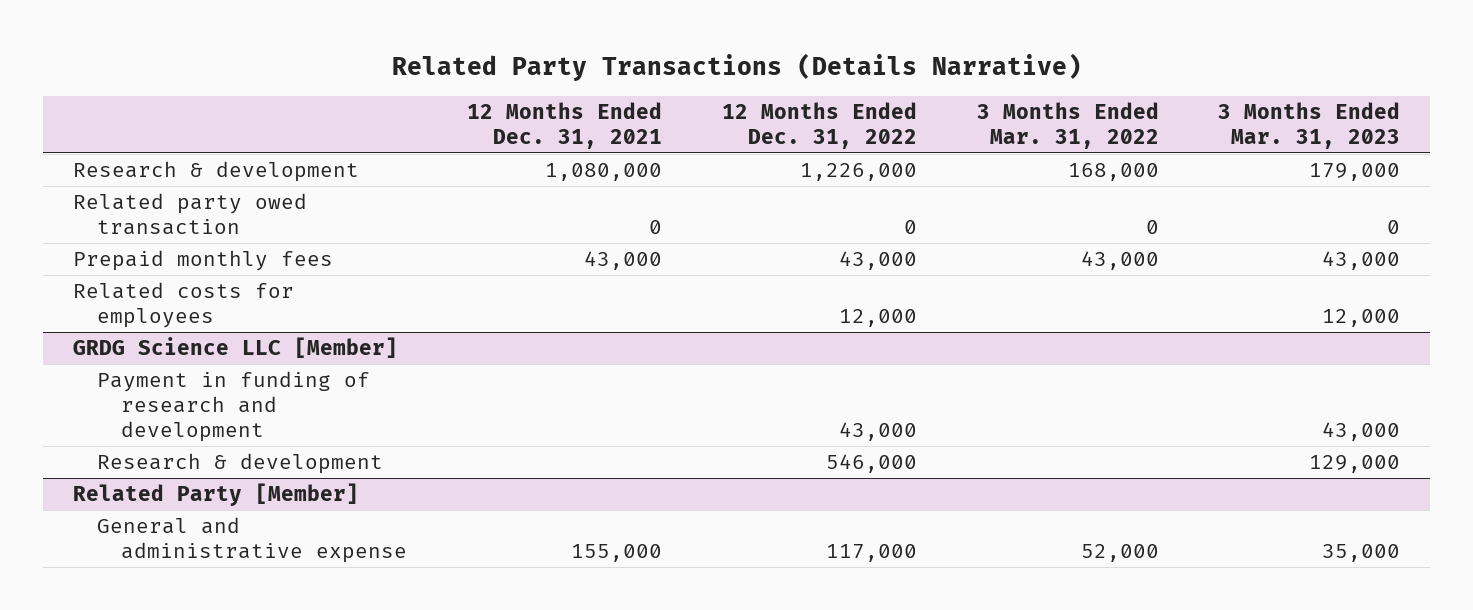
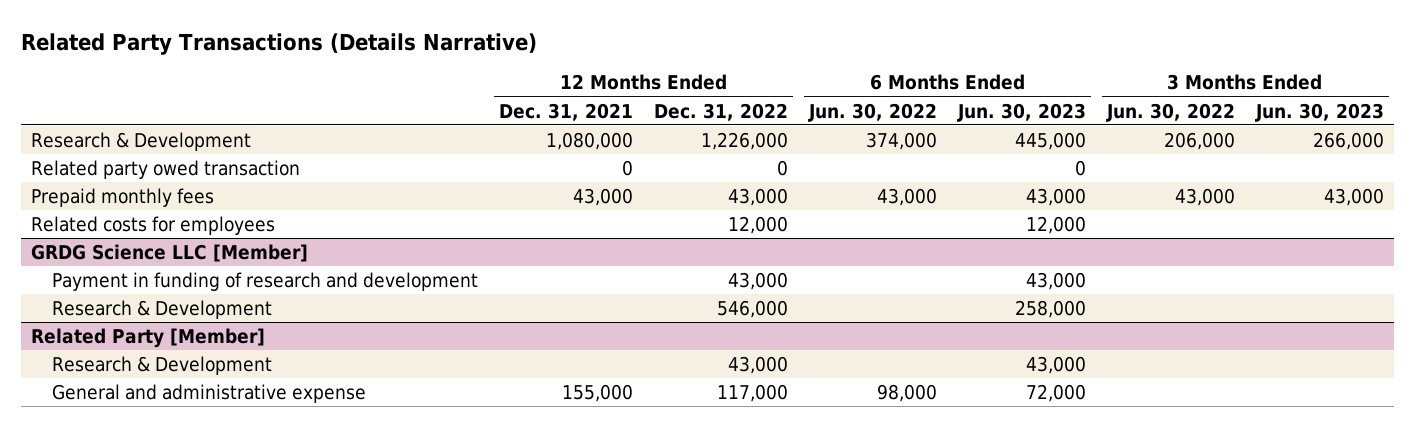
- | 12 Months Ended Dec. 31, 2021 | 12 Months Ended Dec. 31, 2022 | 3 Months Ended Mar. 31, 2022 | 3 Months Ended Mar. 31, 2023
+ | 12 Months Ended Dec. 31, 2021 | 12 Months Ended Dec. 31, 2022 | 6 Months Ended Jun. 30, 2022 | 6 Months Ended Jun. 30, 2023 | 3 Months Ended Jun. 30, 2022 | 3 Months Ended Jun. 30, 2023
- Research & development | 1,080,000 | 1,226,000 | 168,000 | 179,000
+ Research & Development | 1,080,000 | 1,226,000 | 374,000 | 445,000 | 206,000 | 266,000
@ GRDG Science LLC [Member]
- Research & development | | 546,000 | | 129,000
+ Research & Development | | 546,000 | | 258,000 | |
@ Related Party [Member]
+ Research & Development | | 43,000 | | 43,000 | |

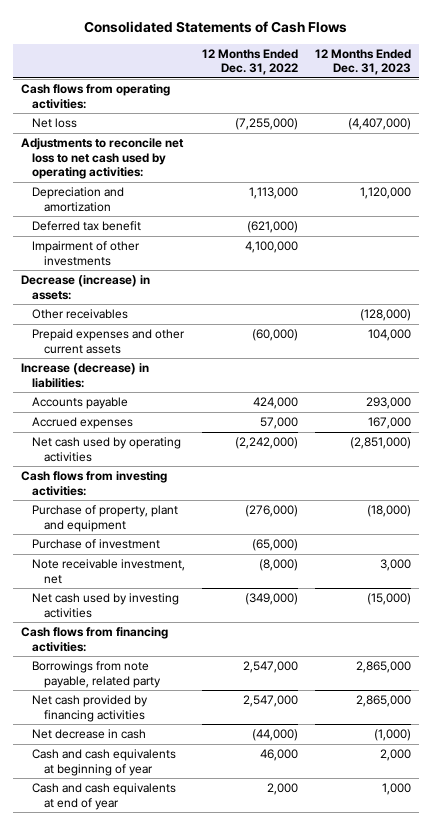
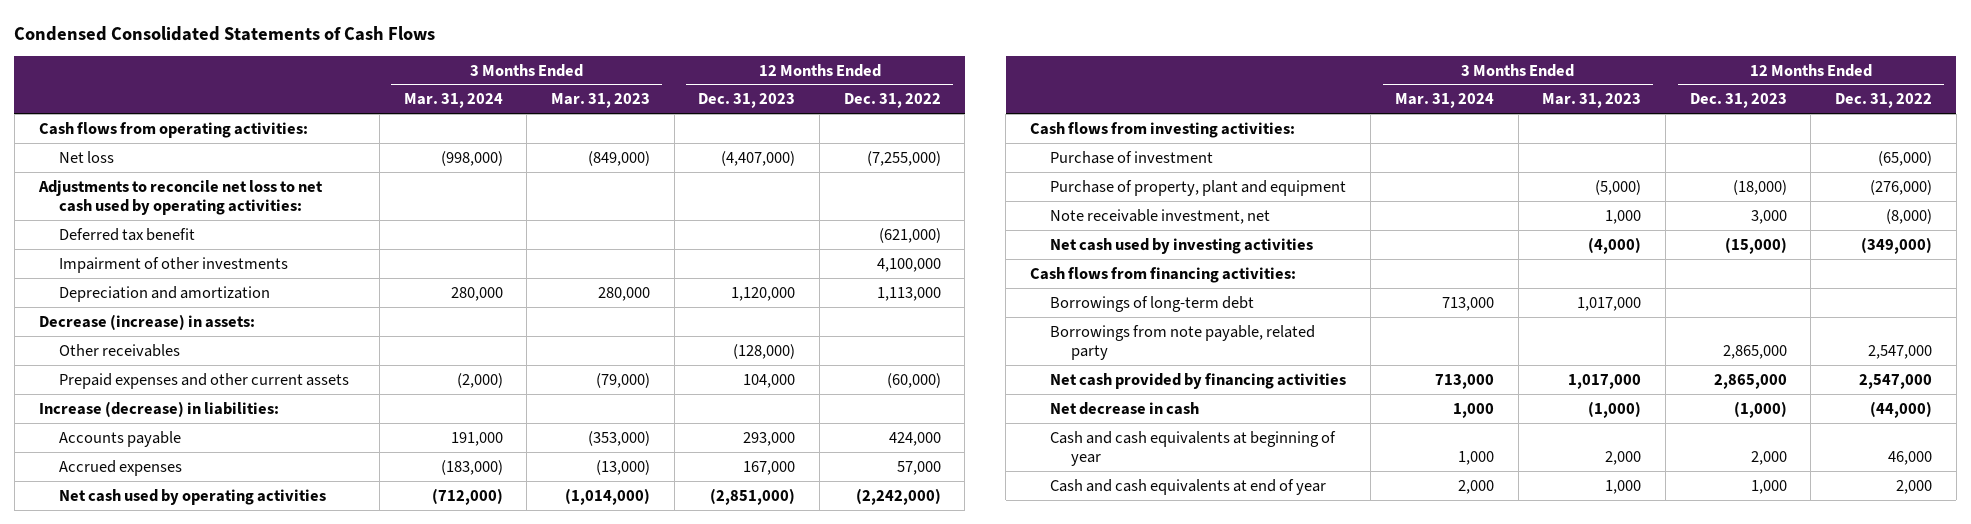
- Consolidated Statements of Cash Flows
+ Condensed Consolidated Statements of Cash Flows
- | 12 Months Ended Dec. 31, 2022 | 12 Months Ended Dec. 31, 2023
+ | 3 Months Ended Mar. 31, 2024 | 3 Months Ended Mar. 31, 2023 | 12 Months Ended Dec. 31, 2023 | 12 Months Ended Dec. 31, 2022
moved down: Depreciation and amortization | 280,000 | 280,000 | 1,120,000 | 1,113,000
moved down: Purchase of property, plant and equipment | | (5,000) | (18,000) | (276,000)
+ Borrowings of long-term debt | 713,000 | 1,017,000 | |

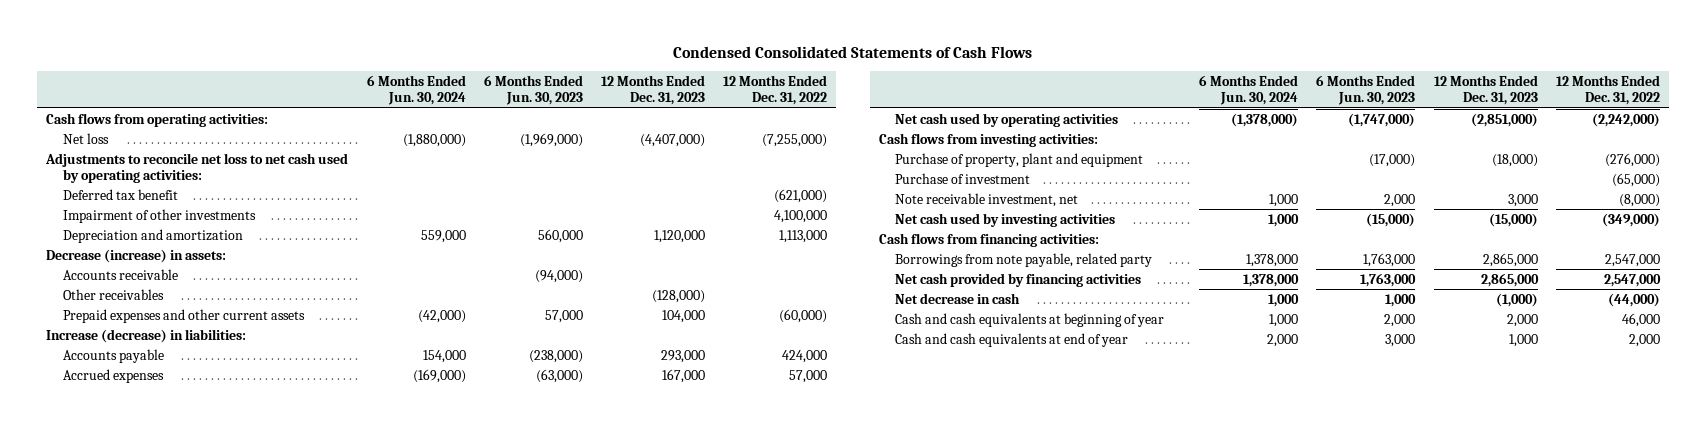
- | 3 Months Ended Mar. 31, 2024 | 3 Months Ended Mar. 31, 2023 | 12 Months Ended Dec. 31, 2023 | 12 Months Ended Dec. 31, 2022
+ | 6 Months Ended Jun. 30, 2024 | 6 Months Ended Jun. 30, 2023 | 12 Months Ended Dec. 31, 2023 | 12 Months Ended Dec. 31, 2022
+ Accounts receivable | | (94,000) | |
moved down: Purchase of investment | | | | (65,000)
- Borrowings of long-term debt | 713,000 | 1,017,000 | |

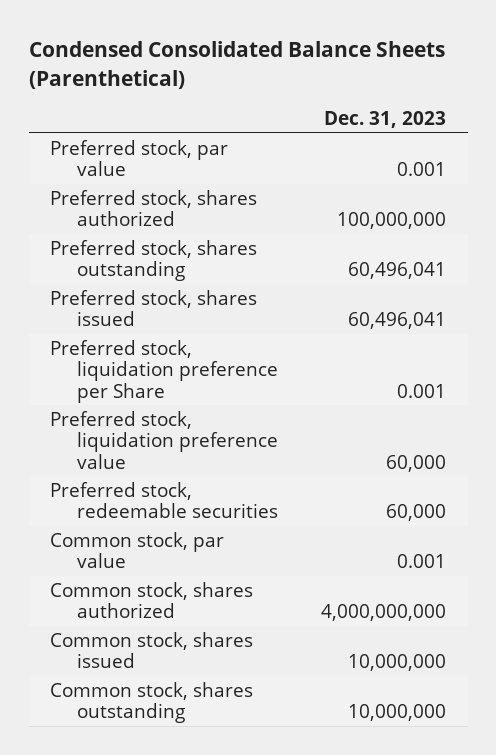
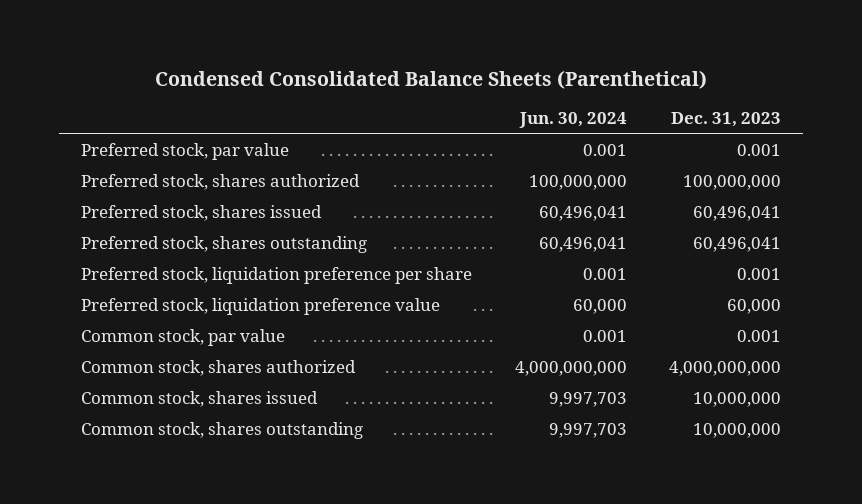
- | Dec. 31, 2023
+ | Jun. 30, 2024 | Dec. 31, 2023
- Preferred stock, liquidation preference per Share | 0.001
moved down: Preferred stock, shares outstanding | 60,496,041 | 60,496,041
+ Preferred stock, liquidation preference per share | 0.001 | 0.001
- Preferred stock, redeemable securities | 60,000

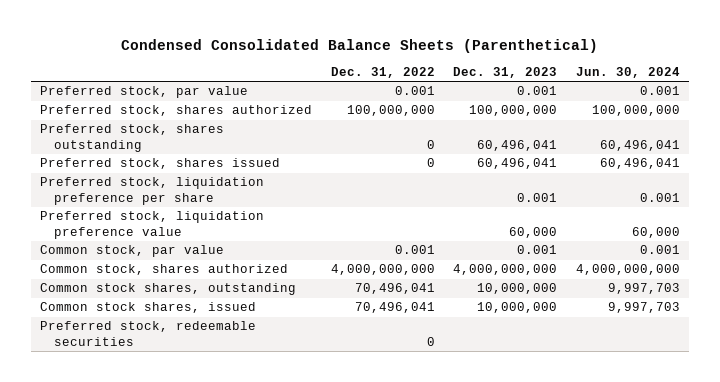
- | Jun. 30, 2024 | Dec. 31, 2023
+ | Dec. 31, 2022 | Dec. 31, 2023 | Jun. 30, 2024
moved down: Preferred stock, shares issued | 0 | 60,496,041 | 60,496,041
- Common stock, shares issued | 9,997,703 | 10,000,000
- Common stock, shares outstanding | 9,997,703 | 10,000,000
+ Common stock shares, outstanding | 70,496,041 | 10,000,000 | 9,997,703
+ Common stock shares, issued | 70,496,041 | 10,000,000 | 9,997,703
+ Preferred stock, redeemable securities | 0 | |

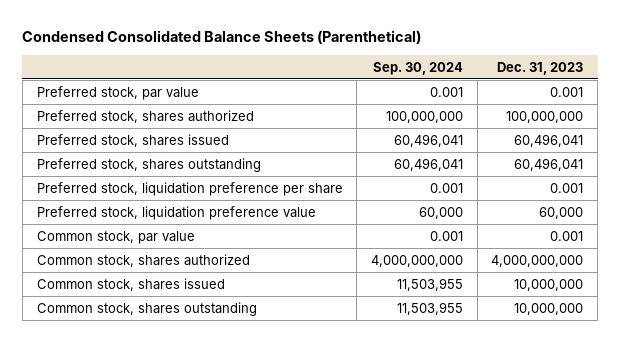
- | Dec. 31, 2022 | Dec. 31, 2023 | Jun. 30, 2024
+ | Sep. 30, 2024 | Dec. 31, 2023
moved down: Preferred stock, shares outstanding | 60,496,041 | 60,496,041
- Common stock shares, outstanding | 70,496,041 | 10,000,000 | 9,997,703
- Common stock shares, issued | 70,496,041 | 10,000,000 | 9,997,703
- Preferred stock, redeemable securities | 0 | |
+ Common stock, shares issued | 11,503,955 | 10,000,000
+ Common stock, shares outstanding | 11,503,955 | 10,000,000

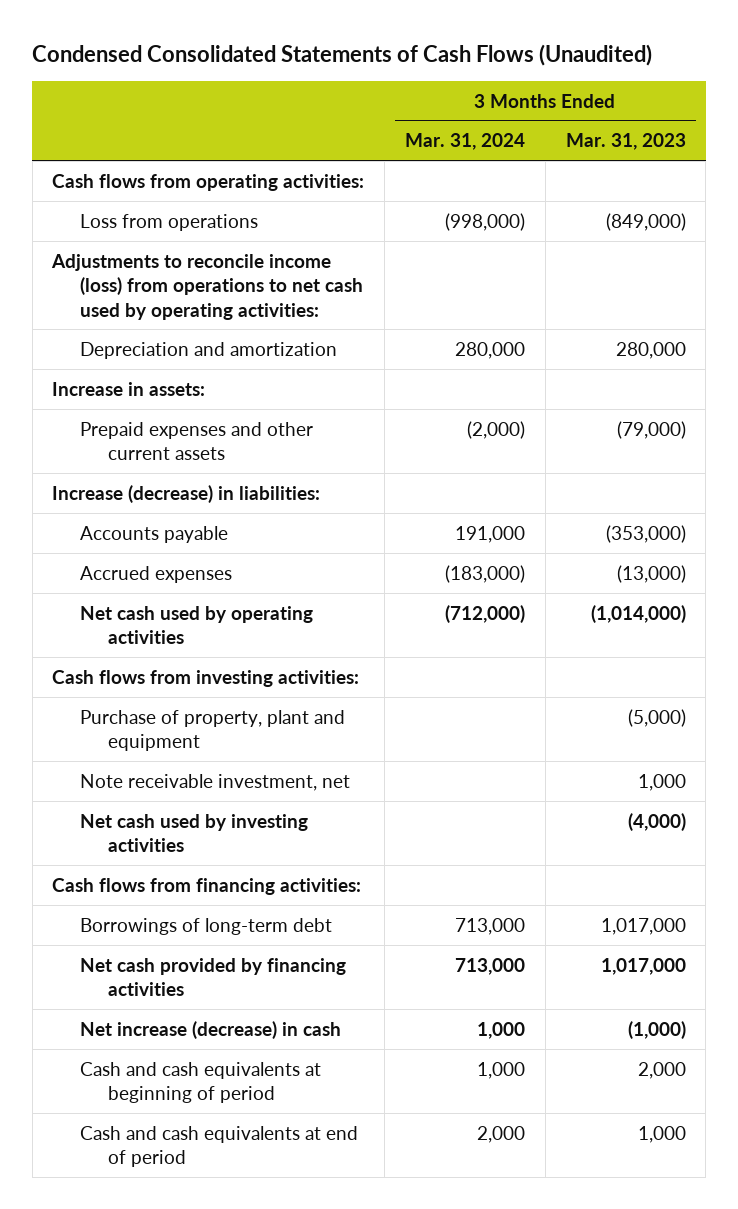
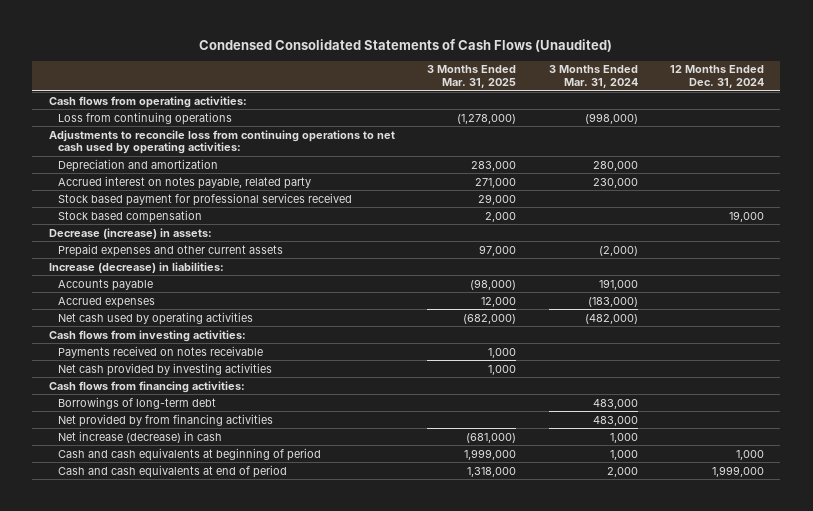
- | 3 Months Ended Mar. 31, 2024 | 3 Months Ended Mar. 31, 2023
+ | 3 Months Ended Mar. 31, 2025 | 3 Months Ended Mar. 31, 2024 | 12 Months Ended Dec. 31, 2024
- Loss from operations | (998,000) | (849,000)
- Adjustments to reconcile income (loss) from operations to net cash used by operating activities:
+ Loss from continuing operations | (1,278,000) | (998,000) |
+ Adjustments to reconcile loss from continuing operations to net cash used by operating activities:
- Increase in assets:
+ Accrued interest on notes payable, related party | 271,000 | 230,000 |
+ Stock based payment for professional services received | 29,000 | |
+ Stock based compensation | 2,000 | | 19,000
+ Decrease (increase) in assets:
- Net cash used by operating activities | (712,000) | (1,014,000)
+ Net cash used by operating activities | (682,000) | (482,000) |
- Purchase of property, plant and equipment | | (5,000)
- Note receivable investment, net | | 1,000
- Net cash used by investing activities | | (4,000)
+ Payments received on notes receivable | 1,000 | |
+ Net cash provided by investing activities | 1,000 | |
- Borrowings of long-term debt | 713,000 | 1,017,000
- Net cash provided by financing activities | 713,000 | 1,017,000
+ Borrowings of long-term debt | | 483,000 |
+ Net provided by from financing activities | | 483,000 |

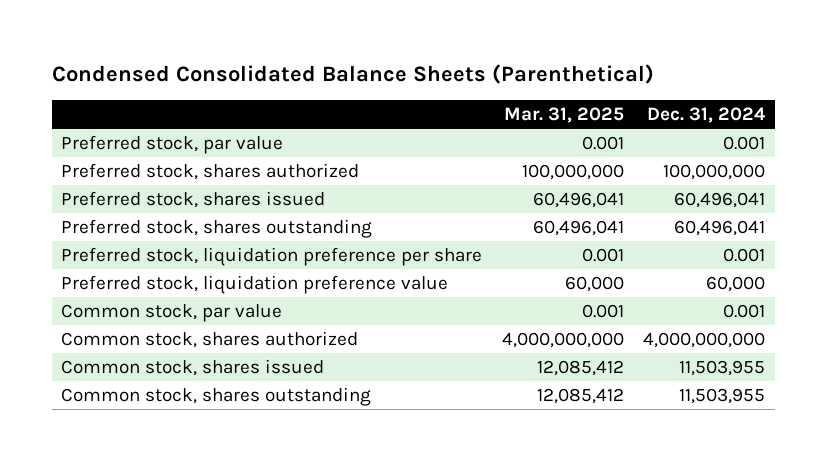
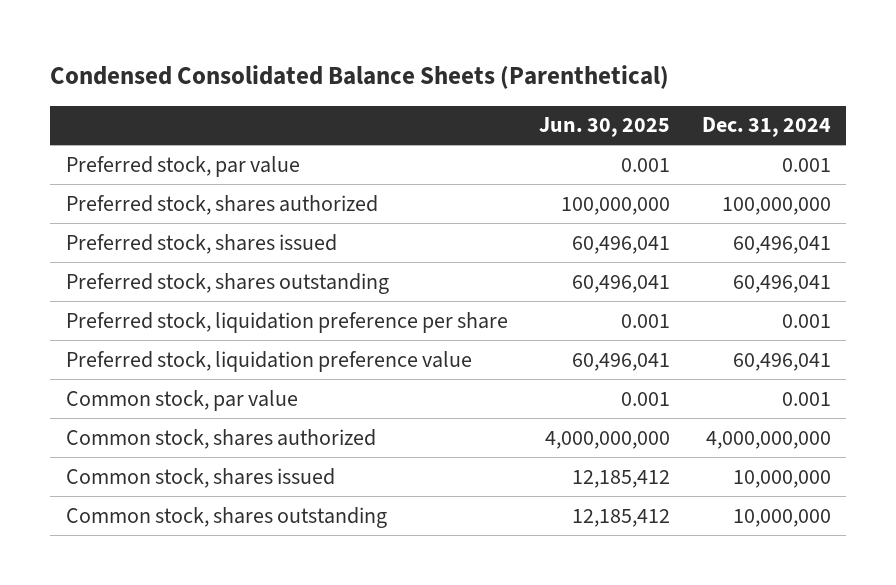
- | Mar. 31, 2025 | Dec. 31, 2024
+ | Jun. 30, 2025 | Dec. 31, 2024
- Preferred stock, liquidation preference value | 60,000 | 60,000
+ Preferred stock, liquidation preference value | 60,496,041 | 60,496,041
- Common stock, shares issued | 12,085,412 | 11,503,955
- Common stock, shares outstanding | 12,085,412 | 11,503,955
+ Common stock, shares issued | 12,185,412 | 10,000,000
+ Common stock, shares outstanding | 12,185,412 | 10,000,000

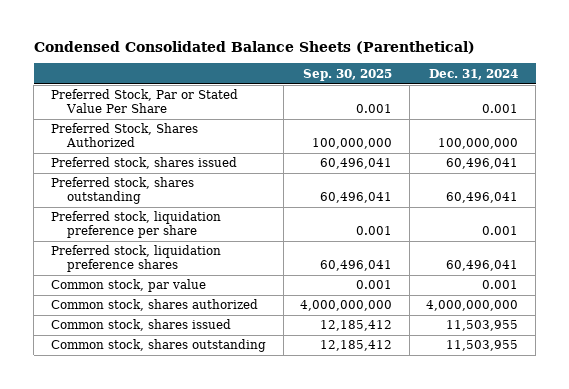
- | Jun. 30, 2025 | Dec. 31, 2024
+ | Sep. 30, 2025 | Dec. 31, 2024
- Preferred stock, par value | 0.001 | 0.001
- Preferred stock, shares authorized | 100,000,000 | 100,000,000
+ Preferred Stock, Par or Stated Value Per Share | 0.001 | 0.001
+ Preferred Stock, Shares Authorized | 100,000,000 | 100,000,000
- Preferred stock, liquidation preference value | 60,496,041 | 60,496,041
+ Preferred stock, liquidation preference shares | 60,496,041 | 60,496,041
- Common stock, shares issued | 12,185,412 | 10,000,000
- Common stock, shares outstanding | 12,185,412 | 10,000,000
+ Common stock, shares issued | 12,185,412 | 11,503,955
+ Common stock, shares outstanding | 12,185,412 | 11,503,955

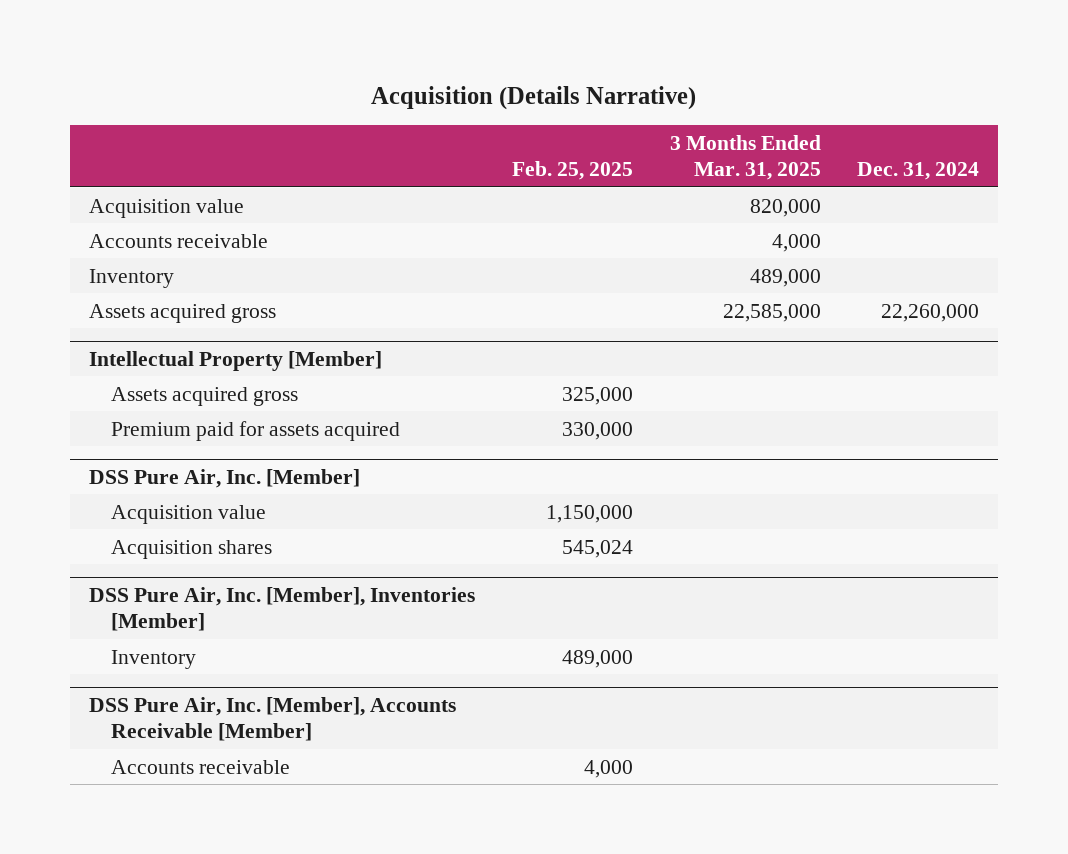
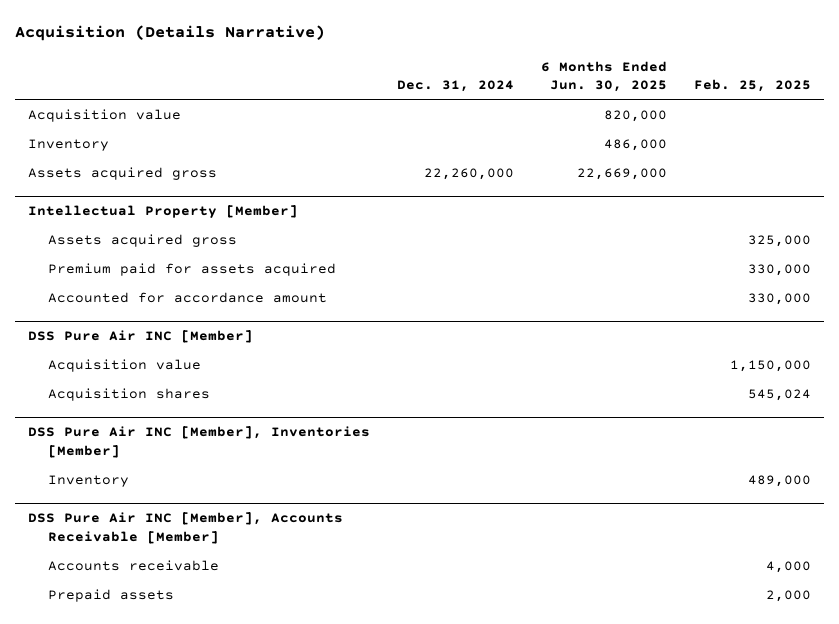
- | Feb. 25, 2025 | 3 Months Ended Mar. 31, 2025 | Dec. 31, 2024
+ | Dec. 31, 2024 | 6 Months Ended Jun. 30, 2025 | Feb. 25, 2025
- Accounts receivable | | 4,000 |
- DSS Pure Air, Inc. [Member]
@ Intellectual Property [Member]
+ Accounted for accordance amount | | | 330,000
+ DSS Pure Air INC [Member]
- DSS Pure Air, Inc. [Member], Inventories [Member]
+ DSS Pure Air INC [Member], Inventories [Member]
- DSS Pure Air, Inc. [Member], Accounts Receivable [Member]
+ DSS Pure Air INC [Member], Accounts Receivable [Member]
+ Prepaid assets | | | 2,000

